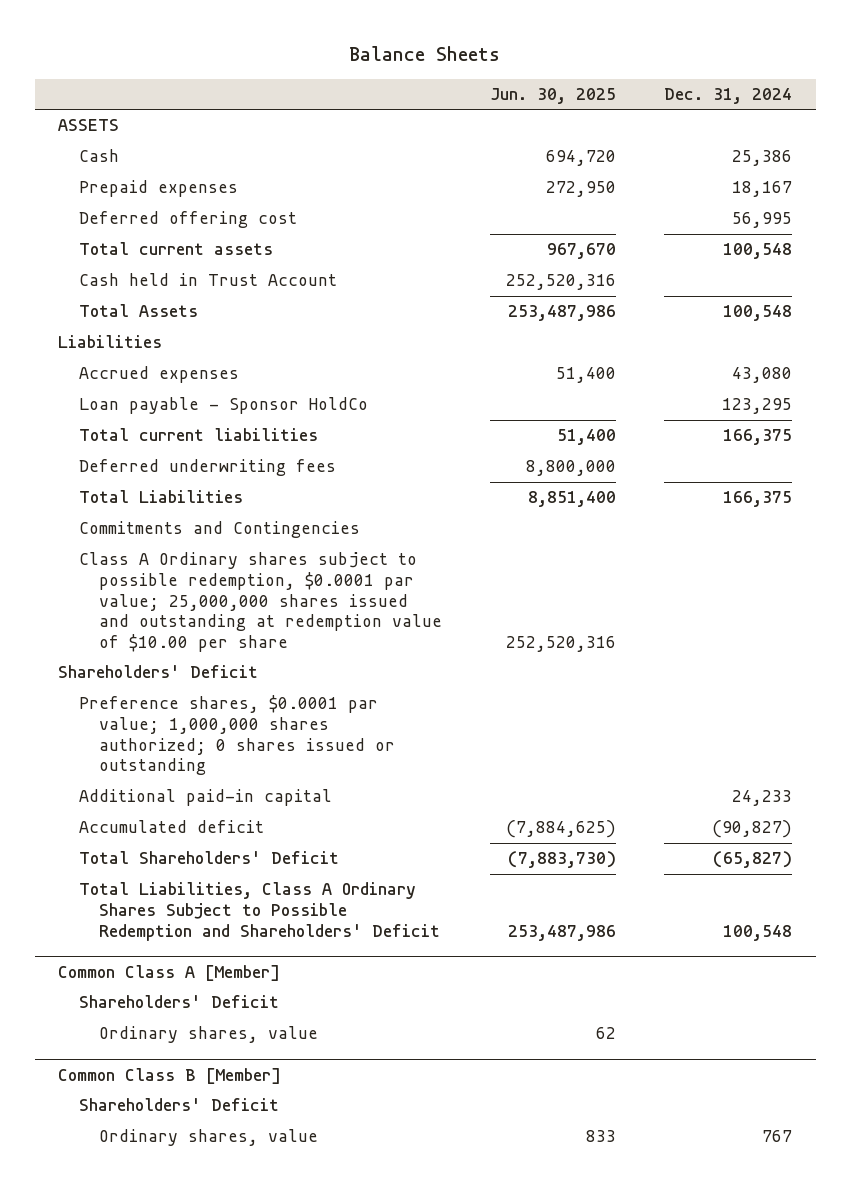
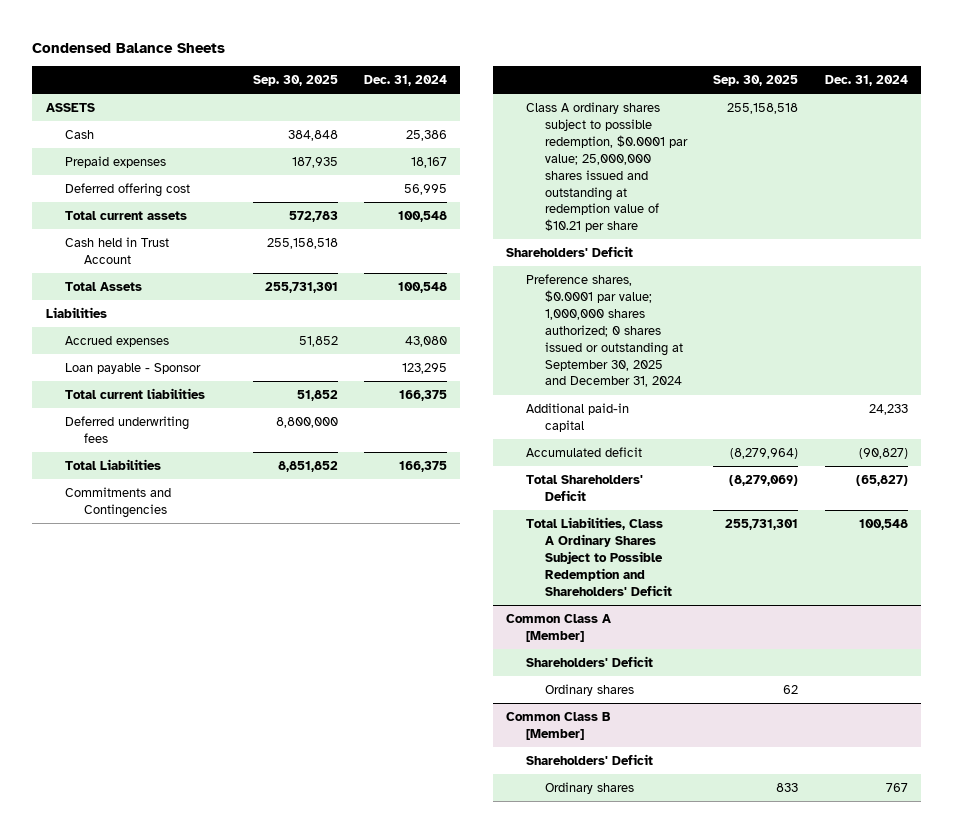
- Balance Sheets
+ Condensed Balance Sheets
- | Jun. 30, 2025 | Dec. 31, 2024
+ | Sep. 30, 2025 | Dec. 31, 2024
- Loan payable - Sponsor HoldCo | | 123,295
+ Loan payable - Sponsor | | 123,295
- Class A Ordinary shares subject to possible redemption, $0.0001 par value; 25,000,000 shares issued and outstanding at redemption value of $10.00 per share | 252,520,316 |
+ Class A ordinary shares subject to possible redemption, $0.0001 par value; 25,000,000 shares issued and outstanding at redemption value of $10.21 per share | 255,158,518 |
- Preference shares, $0.0001 par value; 1,000,000 shares authorized; 0 shares issued or outstanding
+ Preference shares, $0.0001 par value; 1,000,000 shares authorized; 0 shares issued or outstanding at September 30, 2025 and December 31, 2024
@ Common Class A [Member]
- Ordinary shares, value | 62 |
+ Ordinary shares | 62 |
@ Common Class B [Member]
- Ordinary shares, value | 833 | 767
+ Ordinary shares | 833 | 767

